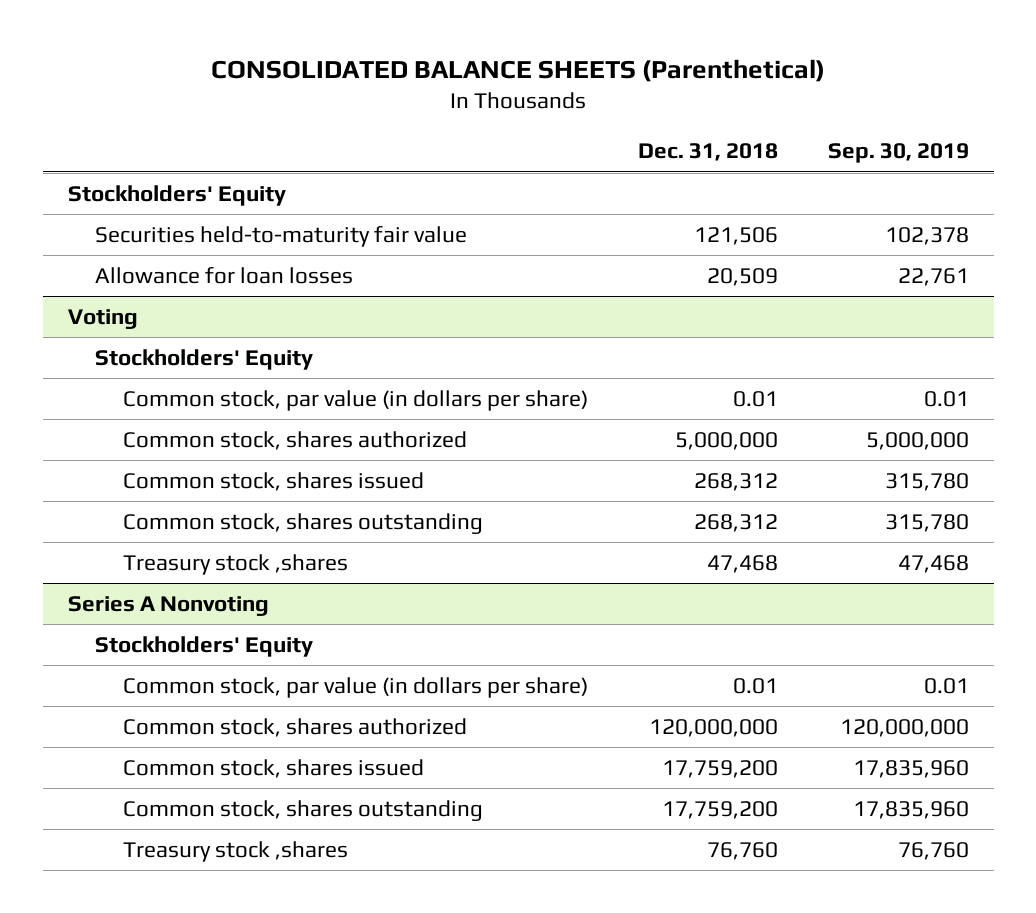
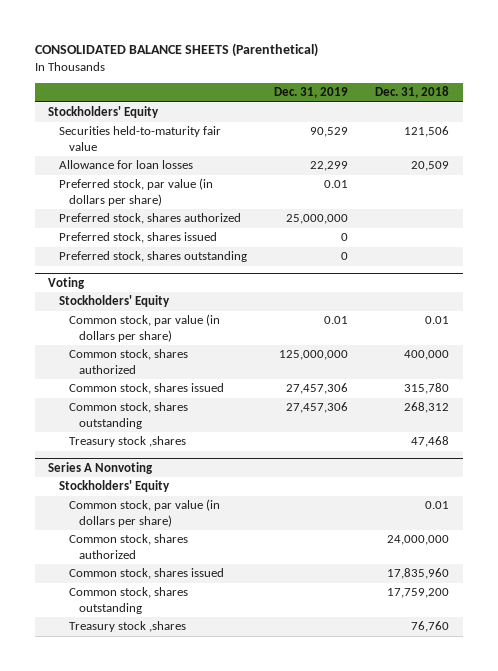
- | Dec. 31, 2018 | Sep. 30, 2019
+ | Dec. 31, 2019 | Dec. 31, 2018
+ Preferred stock, par value (in dollars per share) | 0.01 |
+ Preferred stock, shares authorized | 25,000,000 |
+ Preferred stock, shares issued | 0 |
+ Preferred stock, shares outstanding | 0 |
@ Voting
- Common stock, shares authorized | 5,000,000 | 5,000,000
- Common stock, shares issued | 268,312 | 315,780
+ Common stock, shares authorized | 125,000,000 | 400,000
+ Common stock, shares issued | 27,457,306 | 315,780
@ Series A Nonvoting
- Common stock, shares authorized | 120,000,000 | 120,000,000
- Common stock, shares issued | 17,759,200 | 17,835,960
+ Common stock, shares authorized | | 24,000,000
+ Common stock, shares issued | | 17,835,960

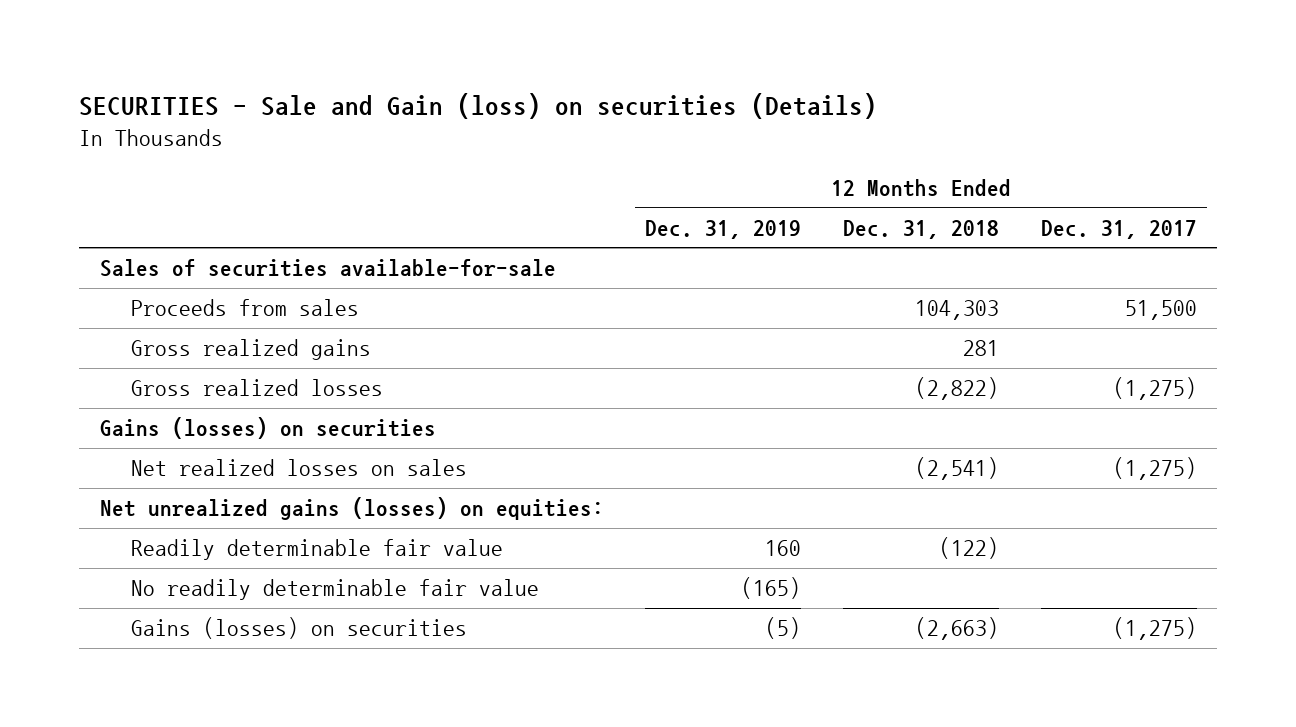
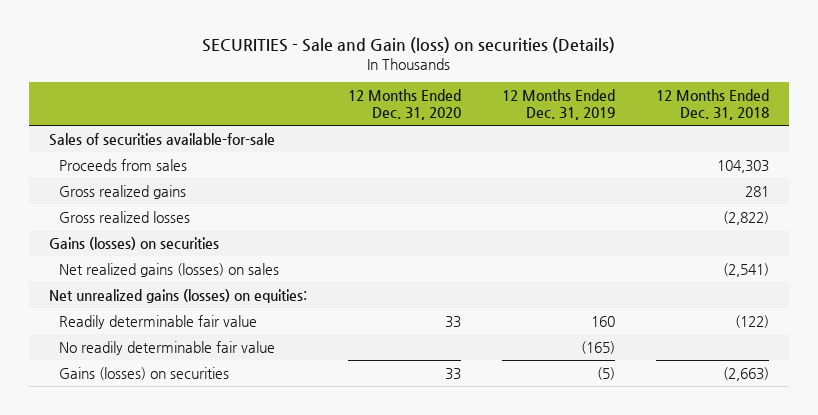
- | 12 Months Ended Dec. 31, 2019 | 12 Months Ended Dec. 31, 2018 | 12 Months Ended Dec. 31, 2017
+ | 12 Months Ended Dec. 31, 2020 | 12 Months Ended Dec. 31, 2019 | 12 Months Ended Dec. 31, 2018
- Net realized losses on sales | | (2,541) | (1,275)
+ Net realized gains (losses) on sales | | | (2,541)

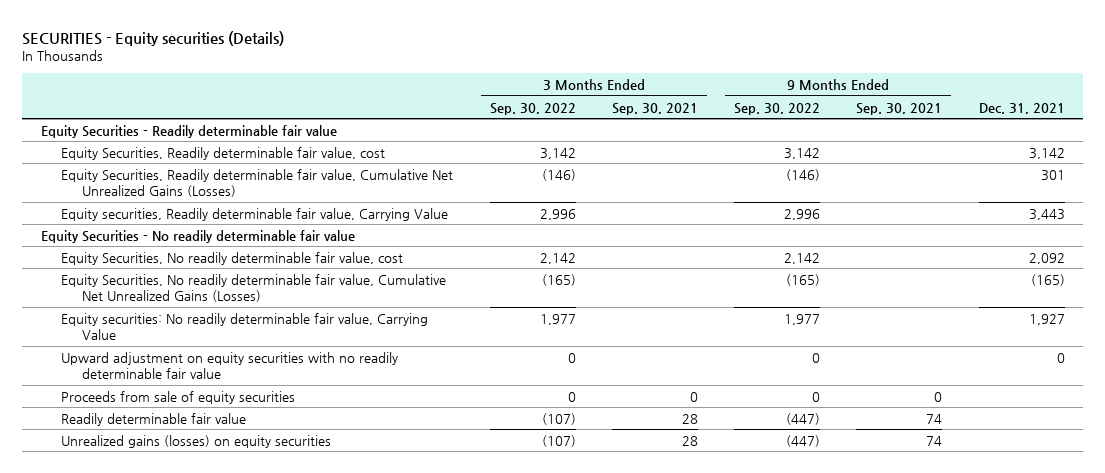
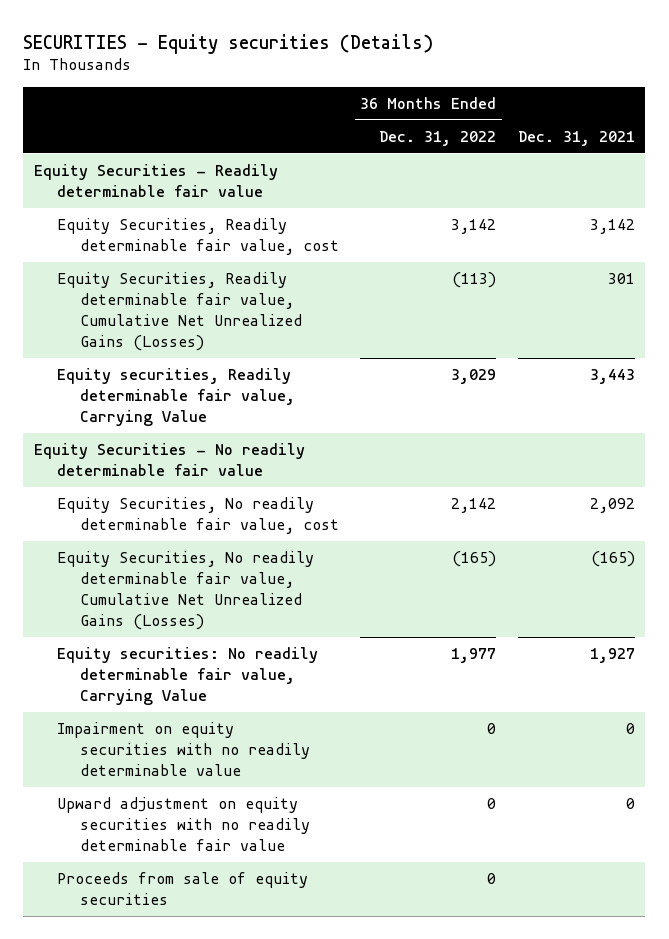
- | 3 Months Ended Sep. 30, 2022 | 3 Months Ended Sep. 30, 2021 | 9 Months Ended Sep. 30, 2022 | 9 Months Ended Sep. 30, 2021 | Dec. 31, 2021
+ | 36 Months Ended Dec. 31, 2022 | Dec. 31, 2021
+ Impairment on equity securities with no readily determinable value | 0 | 0
- Readily determinable fair value | (107) | 28 | (447) | 74 |
- Unrealized gains (losses) on equity securities | (107) | 28 | (447) | 74 |

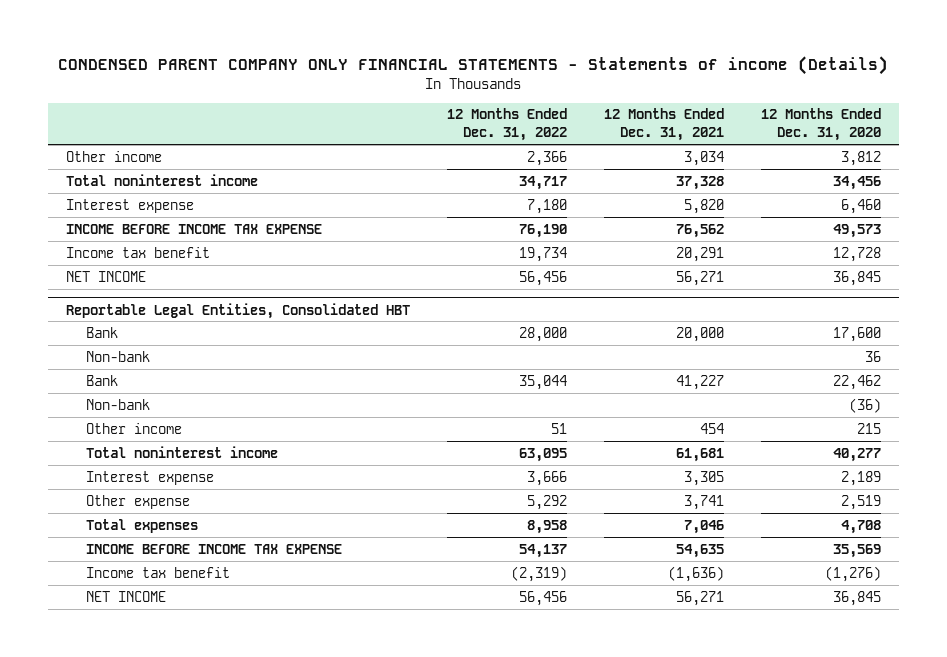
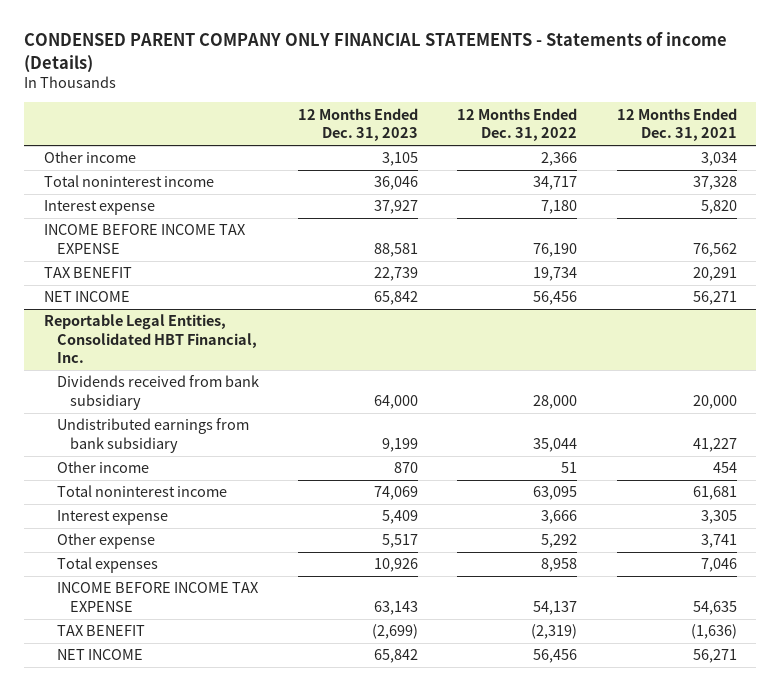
- | 12 Months Ended Dec. 31, 2022 | 12 Months Ended Dec. 31, 2021 | 12 Months Ended Dec. 31, 2020
+ | 12 Months Ended Dec. 31, 2023 | 12 Months Ended Dec. 31, 2022 | 12 Months Ended Dec. 31, 2021
- Income tax benefit | 19,734 | 20,291 | 12,728
+ TAX BENEFIT | 22,739 | 19,734 | 20,291
- Reportable Legal Entities, Consolidated HBT
- Bank | 28,000 | 20,000 | 17,600
- Non-bank | | | 36
- Bank | 35,044 | 41,227 | 22,462
- Non-bank | | | (36)
+ Reportable Legal Entities, Consolidated HBT Financial, Inc.
+ Dividends received from bank subsidiary | 64,000 | 28,000 | 20,000
+ Undistributed earnings from bank subsidiary | 9,199 | 35,044 | 41,227
- Income tax benefit | (2,319) | (1,636) | (1,276)
+ TAX BENEFIT | (2,699) | (2,319) | (1,636)

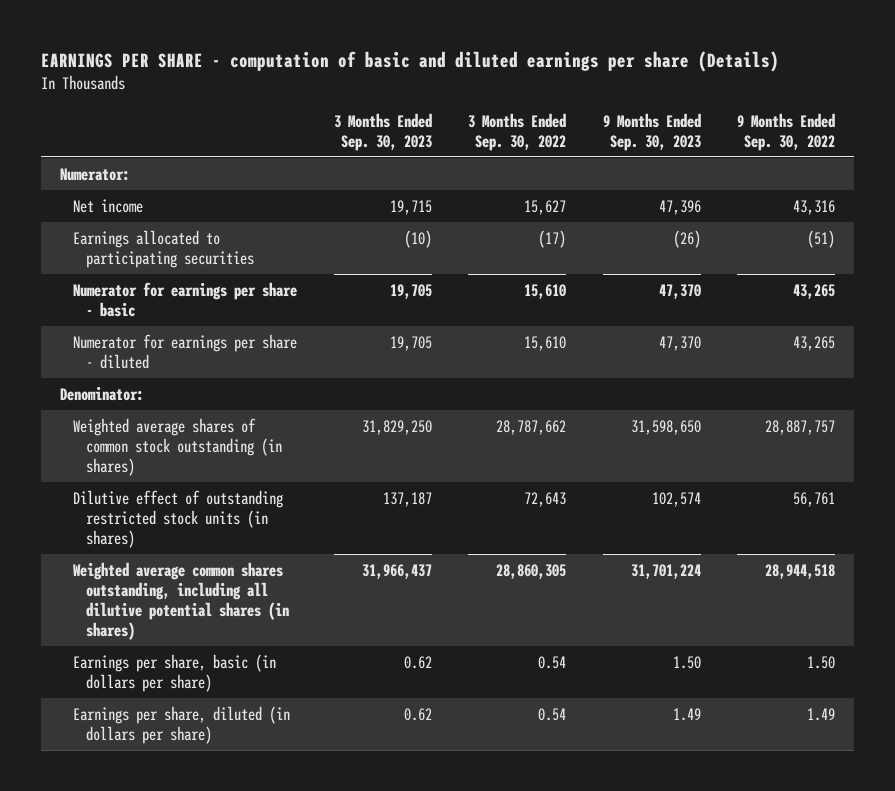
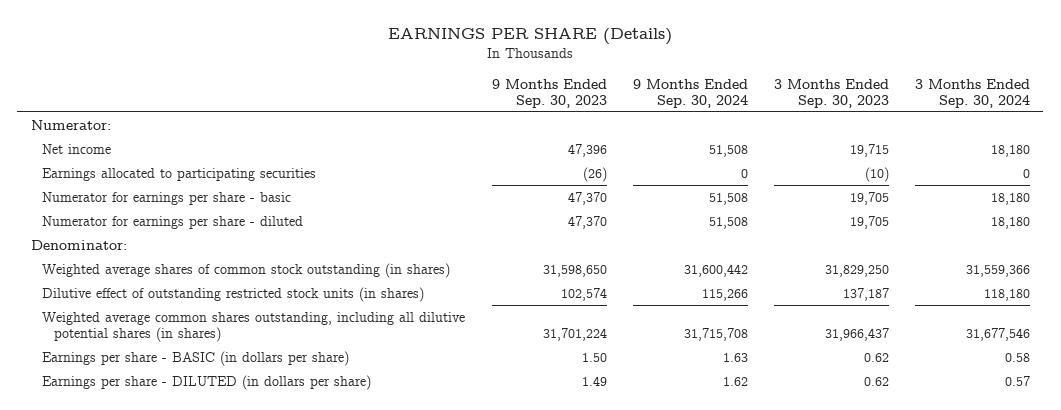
- EARNINGS PER SHARE - computation of basic and diluted earnings per share (Details)
+ EARNINGS PER SHARE (Details)
- | 3 Months Ended Sep. 30, 2023 | 3 Months Ended Sep. 30, 2022 | 9 Months Ended Sep. 30, 2023 | 9 Months Ended Sep. 30, 2022
+ | 9 Months Ended Sep. 30, 2023 | 9 Months Ended Sep. 30, 2024 | 3 Months Ended Sep. 30, 2023 | 3 Months Ended Sep. 30, 2024
- Earnings per share, basic (in dollars per share) | 0.62 | 0.54 | 1.50 | 1.50
- Earnings per share, diluted (in dollars per share) | 0.62 | 0.54 | 1.49 | 1.49
+ Earnings per share - BASIC (in dollars per share) | 1.50 | 1.63 | 0.62 | 0.58
+ Earnings per share - DILUTED (in dollars per share) | 1.49 | 1.62 | 0.62 | 0.57

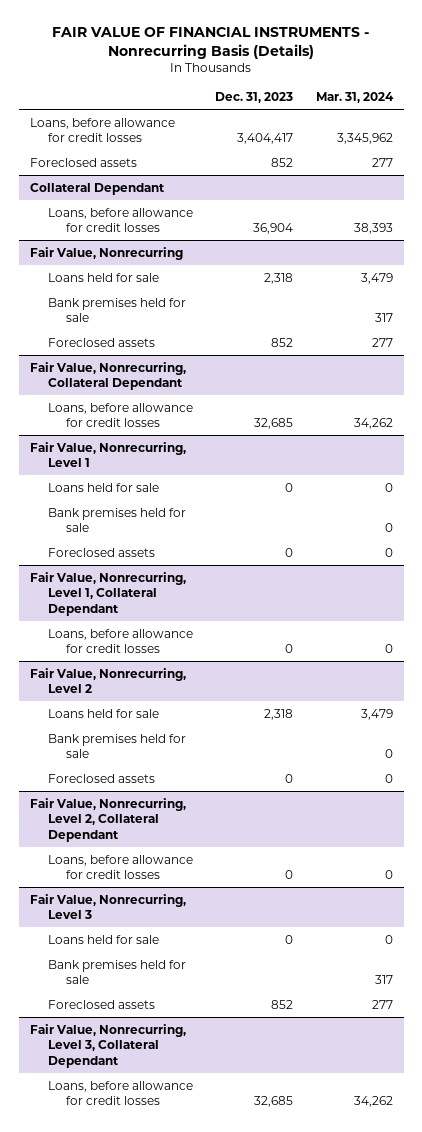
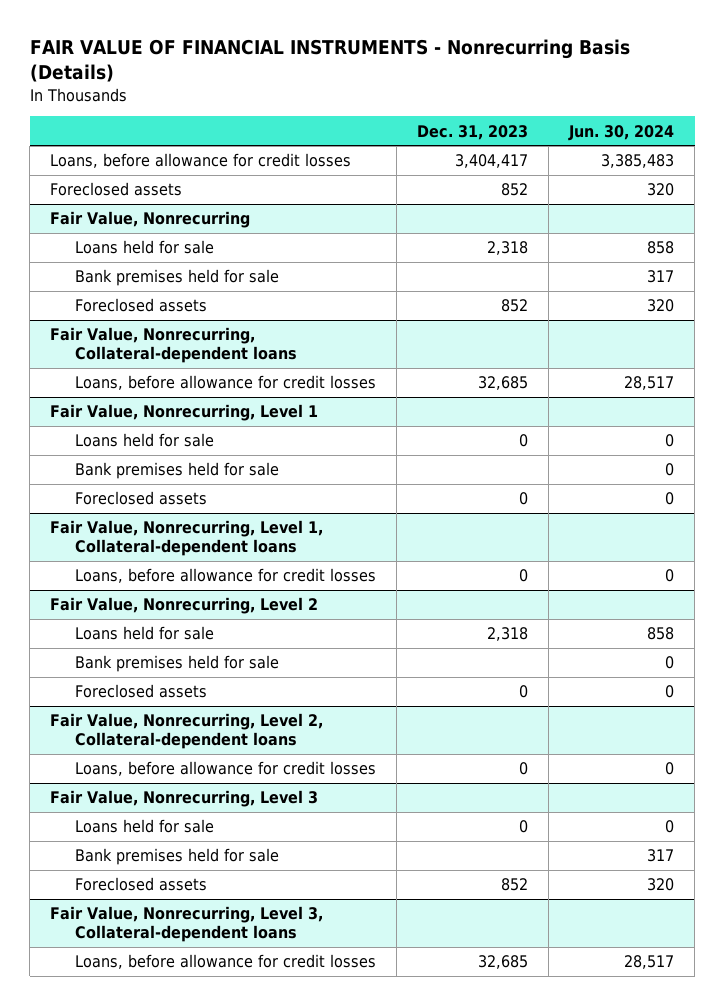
- | Dec. 31, 2023 | Mar. 31, 2024
+ | Dec. 31, 2023 | Jun. 30, 2024
- Collateral Dependant
- Loans, before allowance for credit losses | 36,904 | 38,393
- Fair Value, Nonrecurring, Collateral Dependant
+ Fair Value, Nonrecurring, Collateral-dependent loans
- Fair Value, Nonrecurring, Level 1, Collateral Dependant
+ Fair Value, Nonrecurring, Level 1, Collateral-dependent loans
- Fair Value, Nonrecurring, Level 2, Collateral Dependant
+ Fair Value, Nonrecurring, Level 2, Collateral-dependent loans
- Fair Value, Nonrecurring, Level 3, Collateral Dependant
+ Fair Value, Nonrecurring, Level 3, Collateral-dependent loans

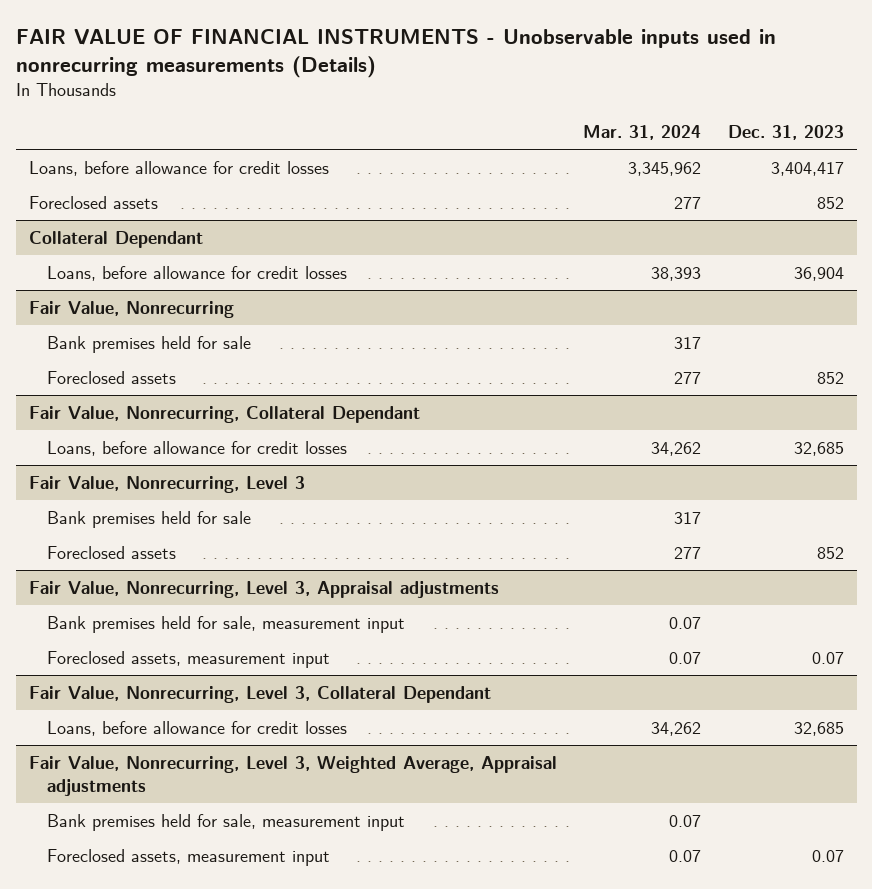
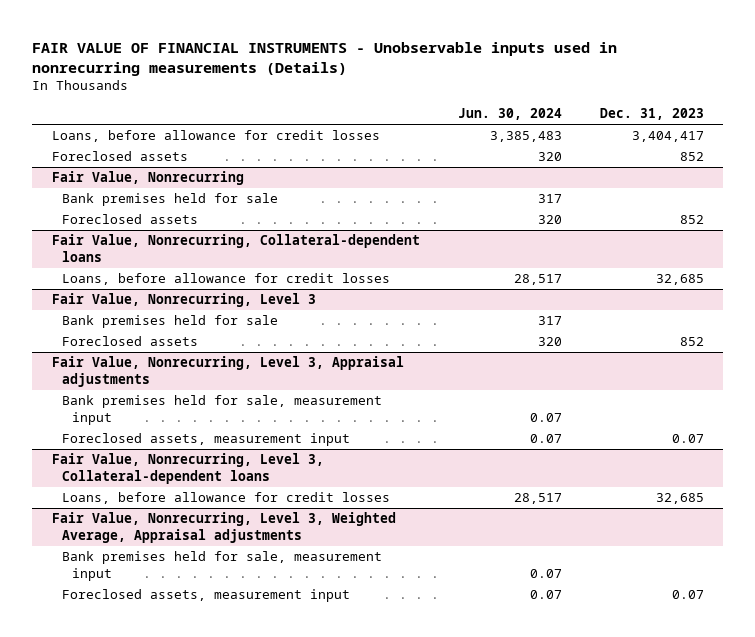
- | Mar. 31, 2024 | Dec. 31, 2023
+ | Jun. 30, 2024 | Dec. 31, 2023
- Collateral Dependant
- Loans, before allowance for credit losses | 38,393 | 36,904
- Fair Value, Nonrecurring, Collateral Dependant
+ Fair Value, Nonrecurring, Collateral-dependent loans
- Fair Value, Nonrecurring, Level 3, Collateral Dependant
+ Fair Value, Nonrecurring, Level 3, Collateral-dependent loans

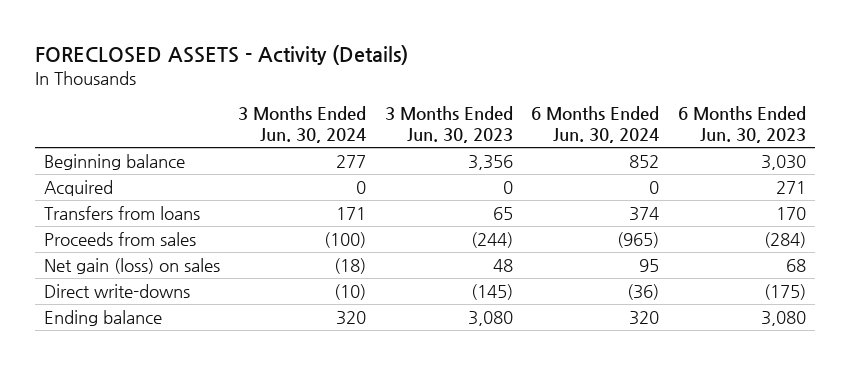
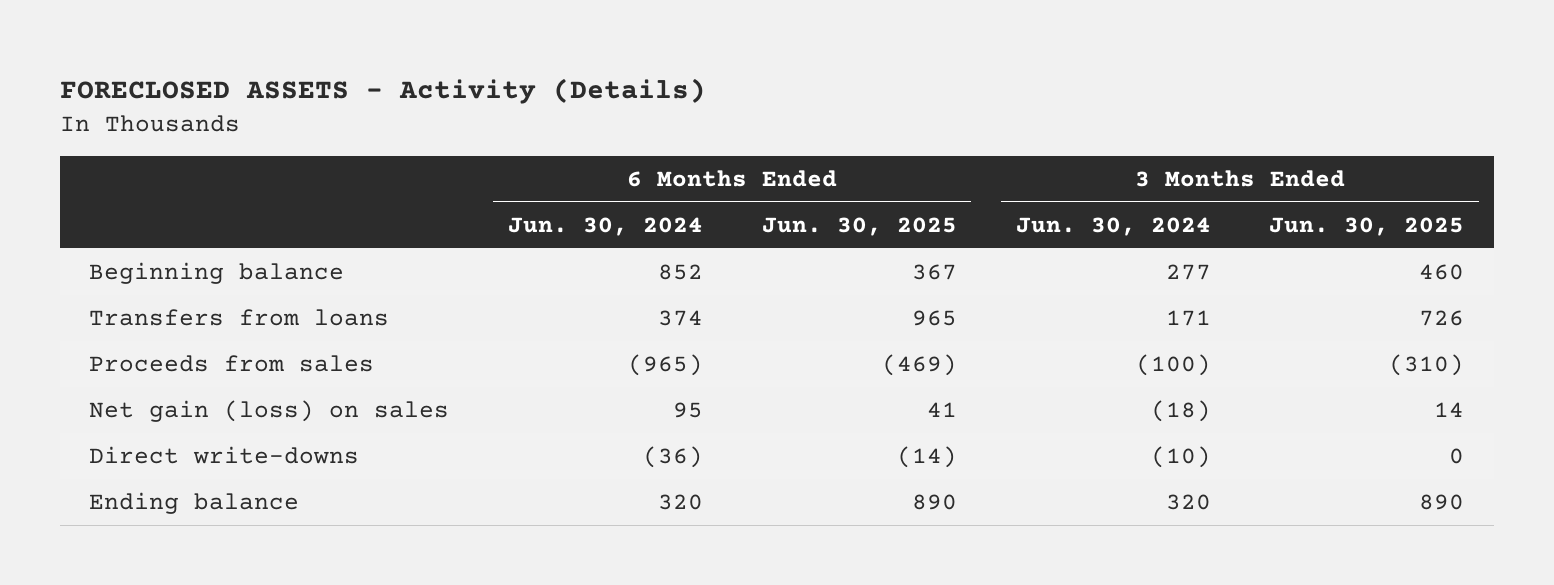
- | 3 Months Ended Jun. 30, 2024 | 3 Months Ended Jun. 30, 2023 | 6 Months Ended Jun. 30, 2024 | 6 Months Ended Jun. 30, 2023
+ | 6 Months Ended Jun. 30, 2024 | 6 Months Ended Jun. 30, 2025 | 3 Months Ended Jun. 30, 2024 | 3 Months Ended Jun. 30, 2025
- Acquired | 0 | 0 | 0 | 271

